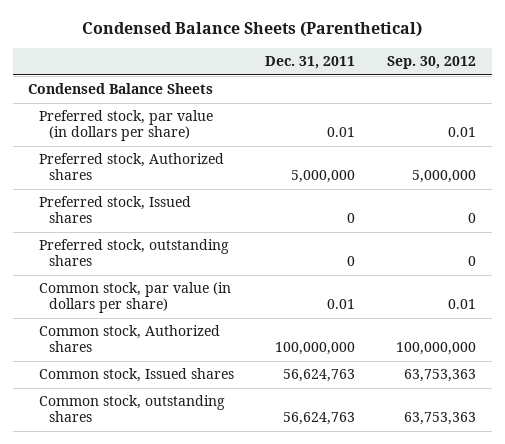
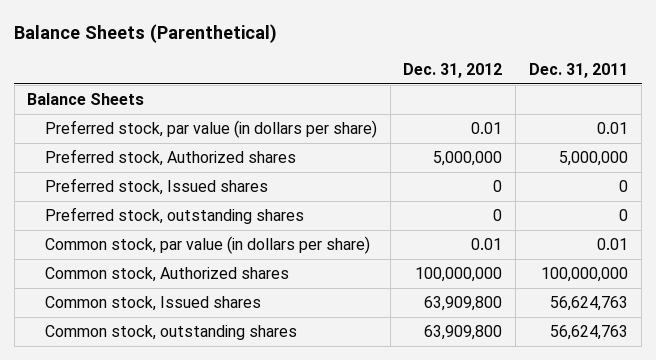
- Condensed Balance Sheets (Parenthetical)
+ Balance Sheets (Parenthetical)
- | Dec. 31, 2011 | Sep. 30, 2012
+ | Dec. 31, 2012 | Dec. 31, 2011
- Condensed Balance Sheets
+ Balance Sheets

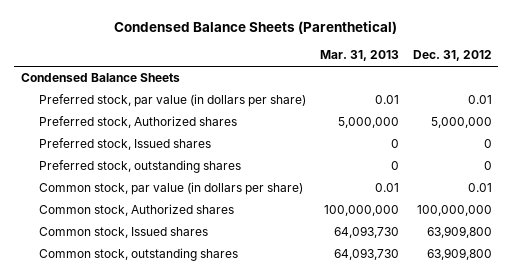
- Balance Sheets (Parenthetical)
+ Condensed Balance Sheets (Parenthetical)
- | Dec. 31, 2012 | Dec. 31, 2011
+ | Mar. 31, 2013 | Dec. 31, 2012
- Balance Sheets
+ Condensed Balance Sheets

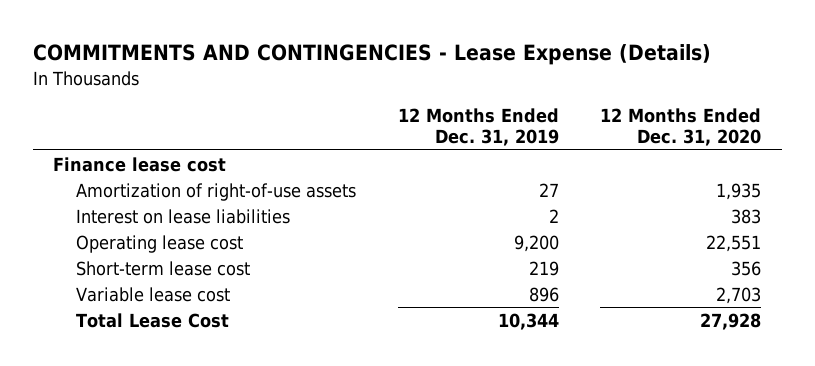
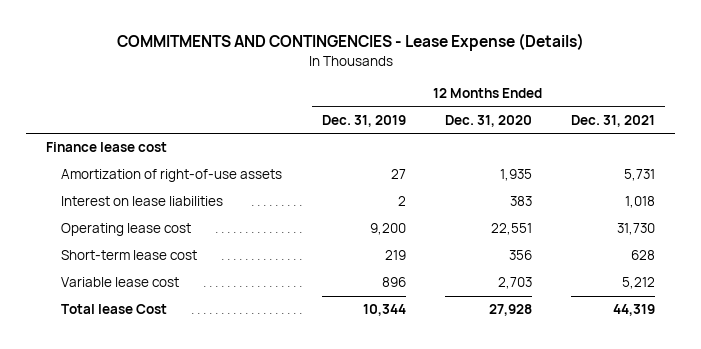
- | 12 Months Ended Dec. 31, 2019 | 12 Months Ended Dec. 31, 2020
+ | 12 Months Ended Dec. 31, 2019 | 12 Months Ended Dec. 31, 2020 | 12 Months Ended Dec. 31, 2021
- Total Lease Cost | 10,344 | 27,928
+ Total lease Cost | 10,344 | 27,928 | 44,319

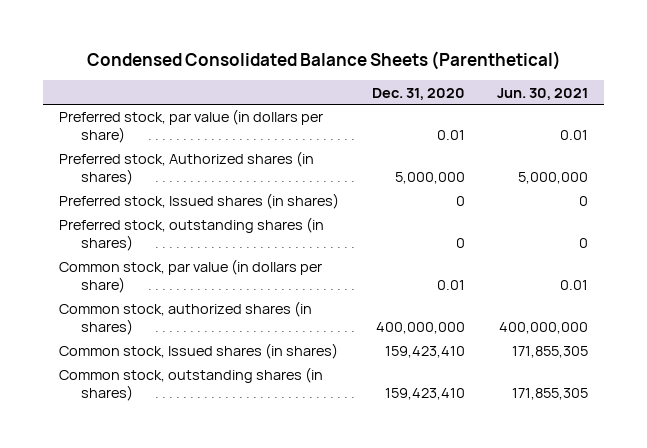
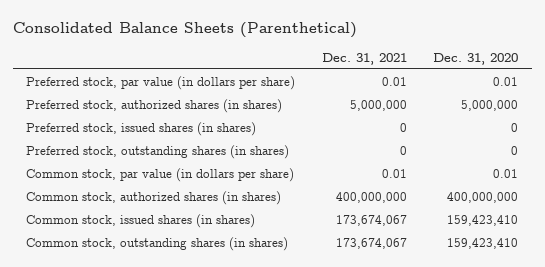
- Condensed Consolidated Balance Sheets (Parenthetical)
+ Consolidated Balance Sheets (Parenthetical)
- | Dec. 31, 2020 | Jun. 30, 2021
+ | Dec. 31, 2021 | Dec. 31, 2020
- Preferred stock, Authorized shares (in shares) | 5,000,000 | 5,000,000
- Preferred stock, Issued shares (in shares) | 0 | 0
+ Preferred stock, authorized shares (in shares) | 5,000,000 | 5,000,000
+ Preferred stock, issued shares (in shares) | 0 | 0
- Common stock, Issued shares (in shares) | 159,423,410 | 171,855,305
+ Common stock, issued shares (in shares) | 173,674,067 | 159,423,410

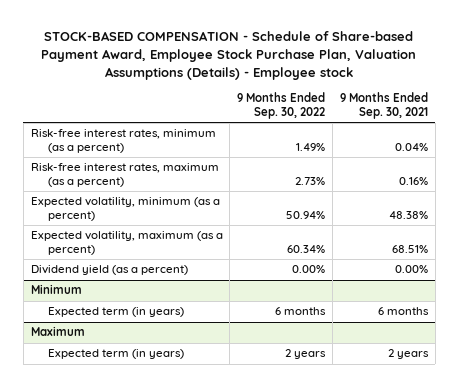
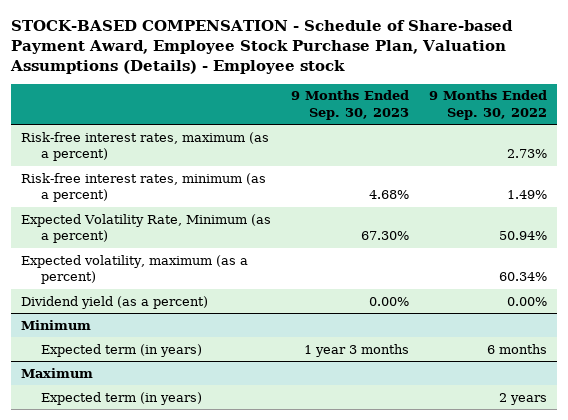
- | 9 Months Ended Sep. 30, 2022 | 9 Months Ended Sep. 30, 2021
+ | 9 Months Ended Sep. 30, 2023 | 9 Months Ended Sep. 30, 2022
- Expected volatility, minimum (as a percent) | 50.94% | 48.38%
moved down: Risk-free interest rates, minimum (as a percent) | 4.68% | 1.49%
+ Expected Volatility Rate, Minimum (as a percent) | 67.30% | 50.94%

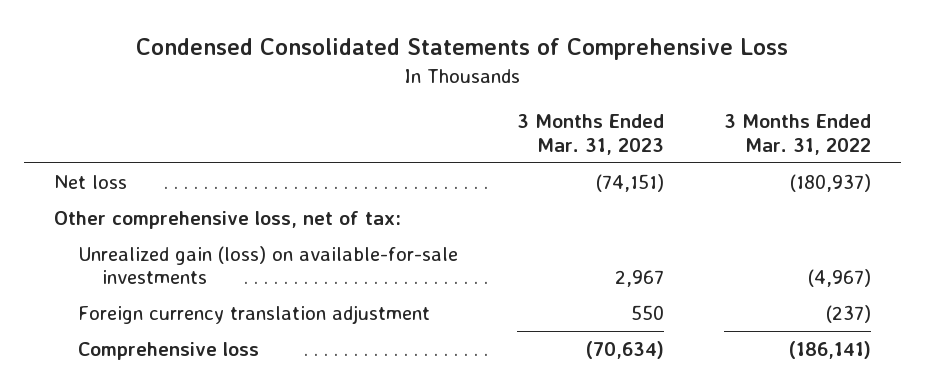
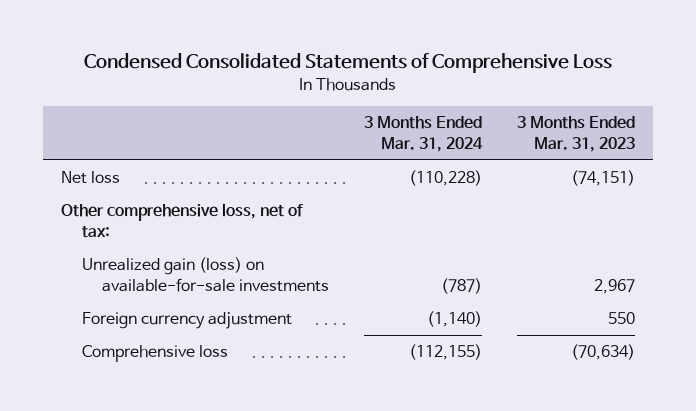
- | 3 Months Ended Mar. 31, 2023 | 3 Months Ended Mar. 31, 2022
+ | 3 Months Ended Mar. 31, 2024 | 3 Months Ended Mar. 31, 2023
- Foreign currency translation adjustment | 550 | (237)
+ Foreign currency adjustment | (1,140) | 550

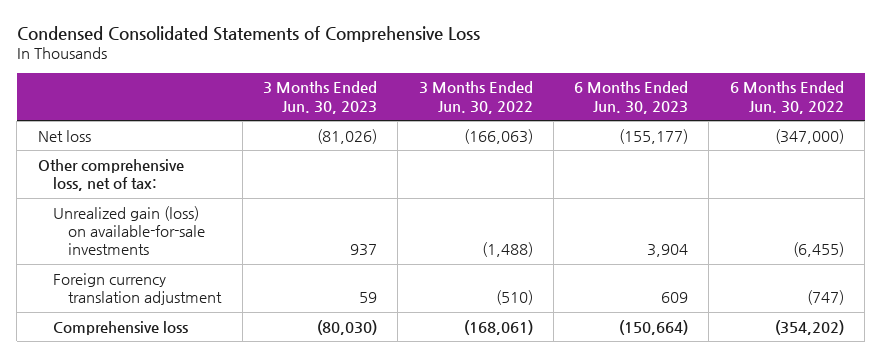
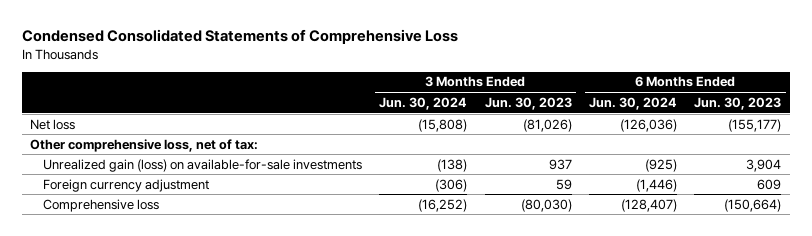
- | 3 Months Ended Jun. 30, 2023 | 3 Months Ended Jun. 30, 2022 | 6 Months Ended Jun. 30, 2023 | 6 Months Ended Jun. 30, 2022
+ | 3 Months Ended Jun. 30, 2024 | 3 Months Ended Jun. 30, 2023 | 6 Months Ended Jun. 30, 2024 | 6 Months Ended Jun. 30, 2023
- Foreign currency translation adjustment | 59 | (510) | 609 | (747)
+ Foreign currency adjustment | (306) | 59 | (1,446) | 609

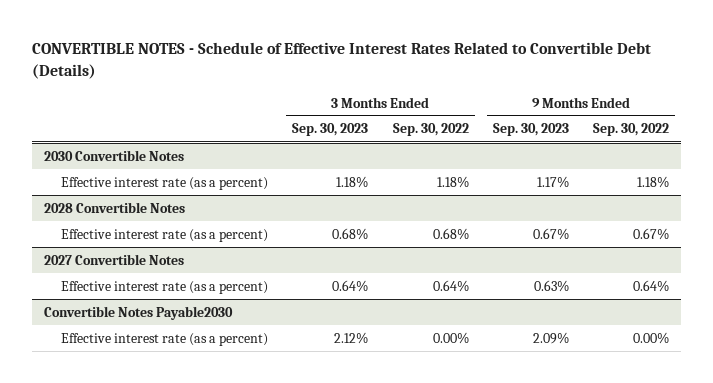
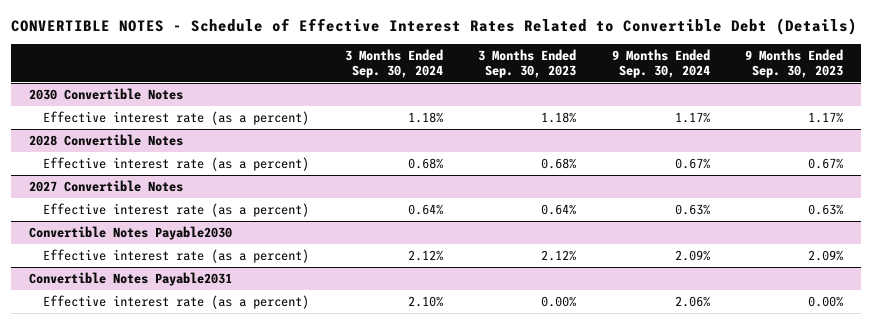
- | 3 Months Ended Sep. 30, 2023 | 3 Months Ended Sep. 30, 2022 | 9 Months Ended Sep. 30, 2023 | 9 Months Ended Sep. 30, 2022
+ | 3 Months Ended Sep. 30, 2024 | 3 Months Ended Sep. 30, 2023 | 9 Months Ended Sep. 30, 2024 | 9 Months Ended Sep. 30, 2023
+ Convertible Notes Payable2031
+ Effective interest rate (as a percent) | 2.10% | 0.00% | 2.06% | 0.00%

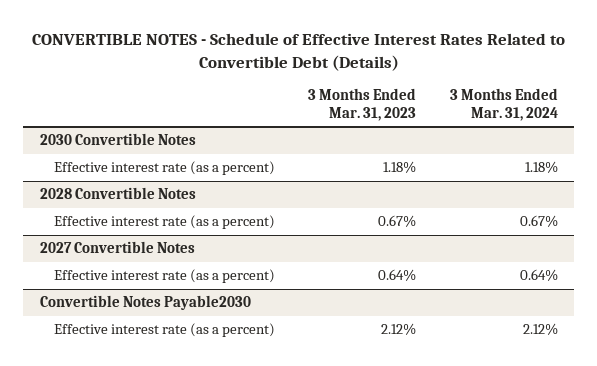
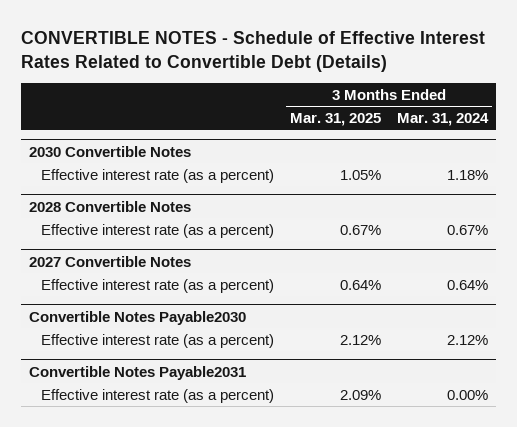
- | 3 Months Ended Mar. 31, 2023 | 3 Months Ended Mar. 31, 2024
+ | 3 Months Ended Mar. 31, 2025 | 3 Months Ended Mar. 31, 2024
+ Convertible Notes Payable2031
+ Effective interest rate (as a percent) | 2.09% | 0.00%

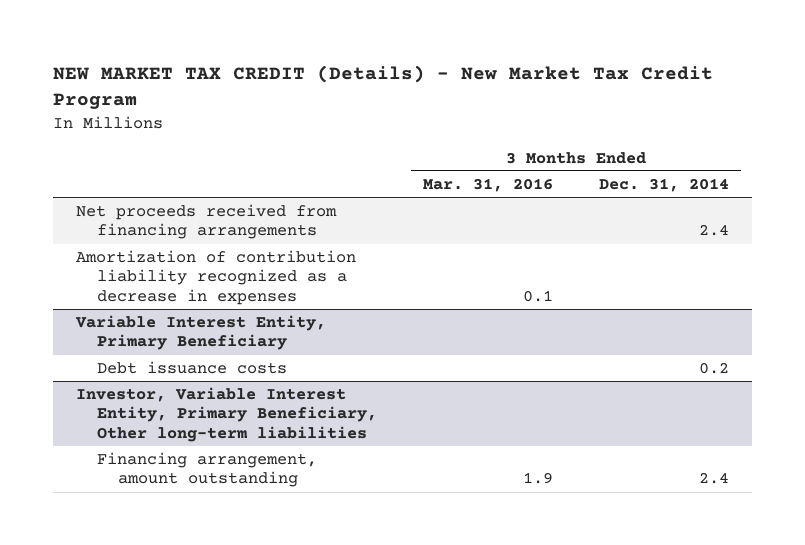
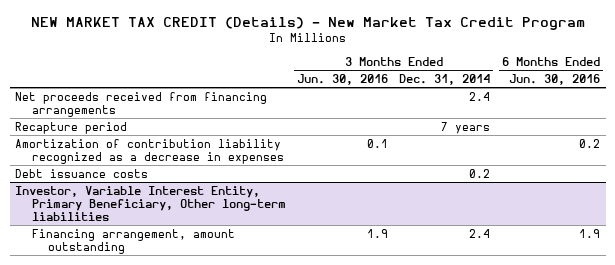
- | 3 Months Ended Mar. 31, 2016 | 3 Months Ended Dec. 31, 2014
+ | 3 Months Ended Jun. 30, 2016 | 3 Months Ended Dec. 31, 2014 | 6 Months Ended Jun. 30, 2016
+ Recapture period | | 7 years |
- Variable Interest Entity, Primary Beneficiary

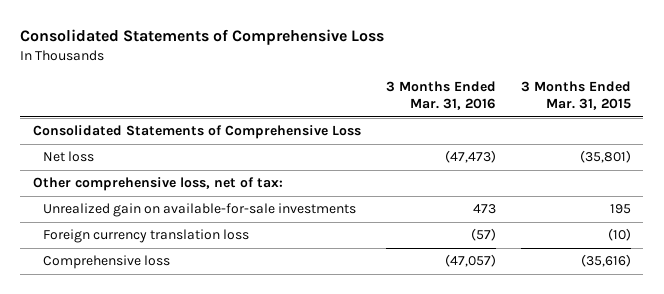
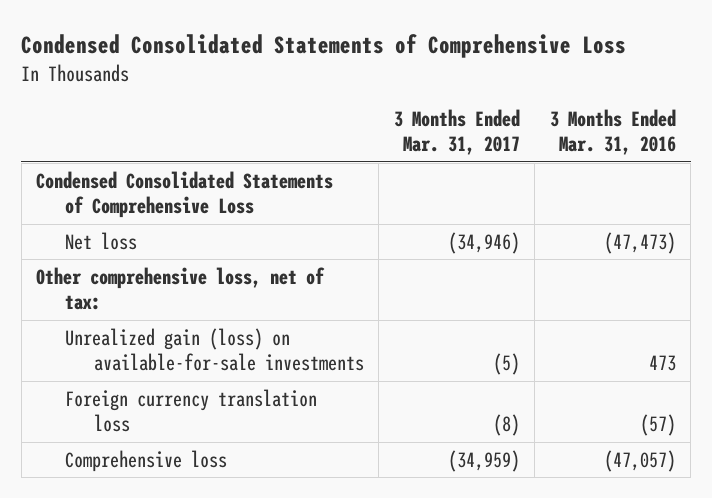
- Consolidated Statements of Comprehensive Loss
+ Condensed Consolidated Statements of Comprehensive Loss
- | 3 Months Ended Mar. 31, 2016 | 3 Months Ended Mar. 31, 2015
+ | 3 Months Ended Mar. 31, 2017 | 3 Months Ended Mar. 31, 2016
- Consolidated Statements of Comprehensive Loss
+ Condensed Consolidated Statements of Comprehensive Loss
- Unrealized gain on available-for-sale investments | 473 | 195
+ Unrealized gain (loss) on available-for-sale investments | (5) | 473

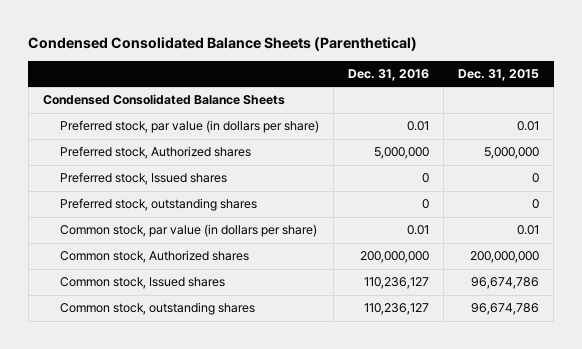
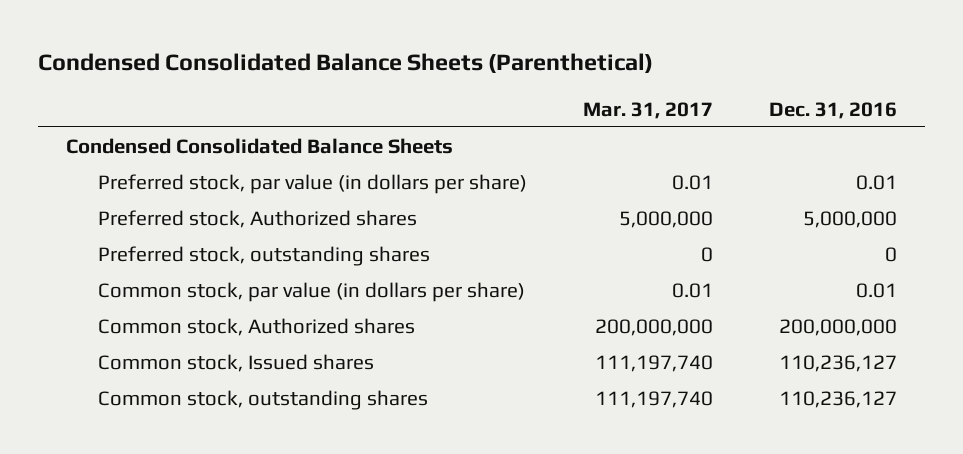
- | Dec. 31, 2016 | Dec. 31, 2015
+ | Mar. 31, 2017 | Dec. 31, 2016
- Preferred stock, Issued shares | 0 | 0

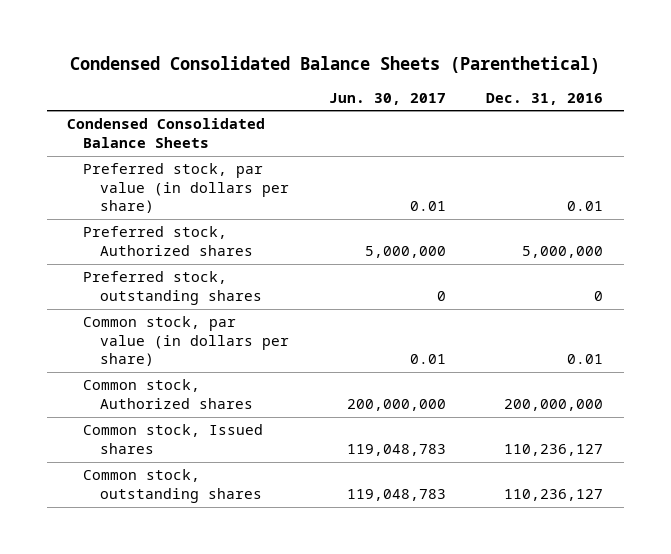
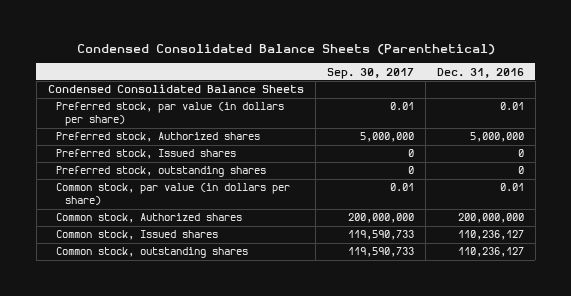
- | Jun. 30, 2017 | Dec. 31, 2016
+ | Sep. 30, 2017 | Dec. 31, 2016
+ Preferred stock, Issued shares | 0 | 0

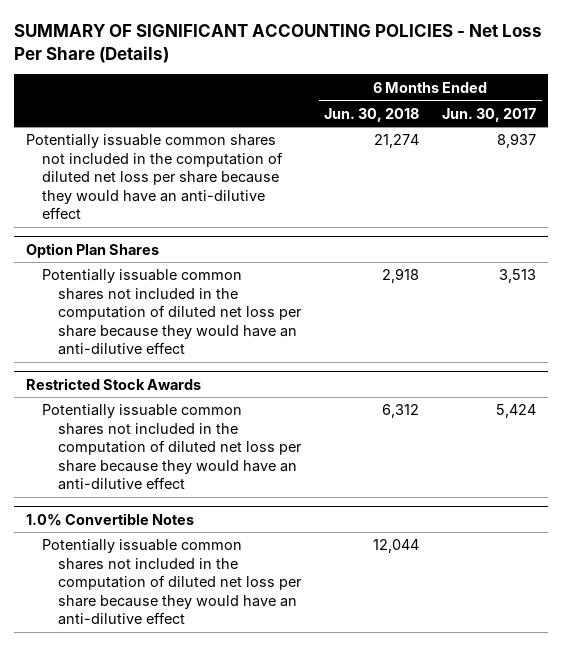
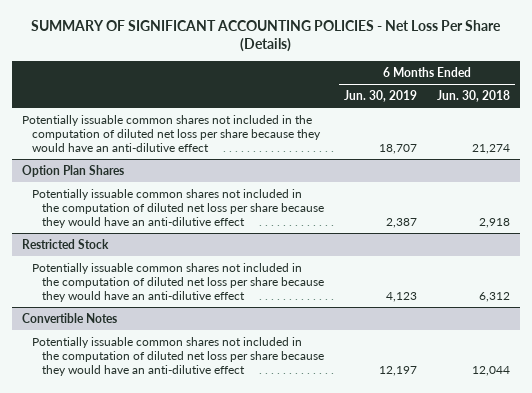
- | 6 Months Ended Jun. 30, 2018 | 6 Months Ended Jun. 30, 2017
+ | 6 Months Ended Jun. 30, 2019 | 6 Months Ended Jun. 30, 2018
- Restricted Stock Awards
+ Restricted Stock
- 1.0% Convertible Notes
+ Convertible Notes

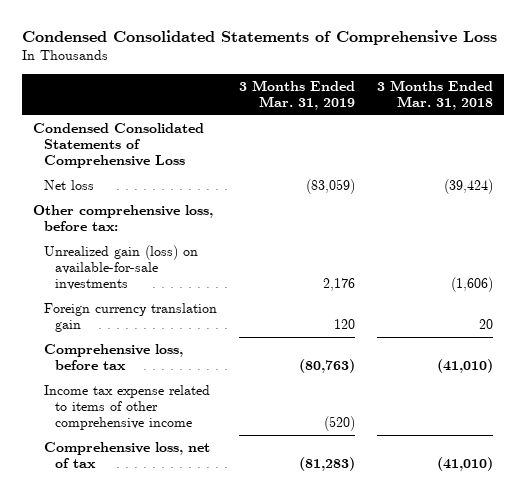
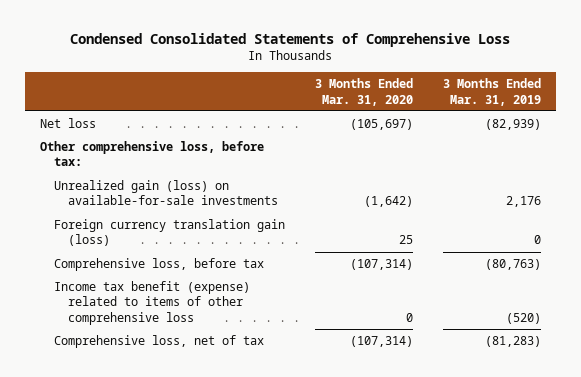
- | 3 Months Ended Mar. 31, 2019 | 3 Months Ended Mar. 31, 2018
+ | 3 Months Ended Mar. 31, 2020 | 3 Months Ended Mar. 31, 2019
- Condensed Consolidated Statements of Comprehensive Loss
- Net loss | (83,059) | (39,424)
+ Net loss | (105,697) | (82,939)
- Foreign currency translation gain | 120 | 20
+ Foreign currency translation gain (loss) | 25 | 0
- Income tax expense related to items of other comprehensive income | (520) |
+ Income tax benefit (expense) related to items of other comprehensive loss | 0 | (520)

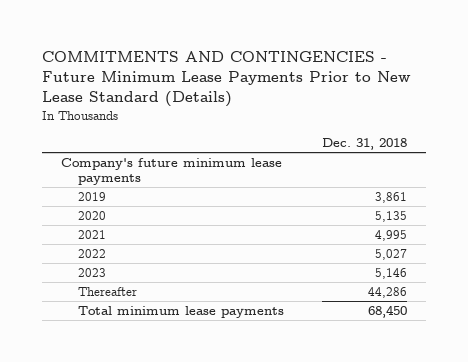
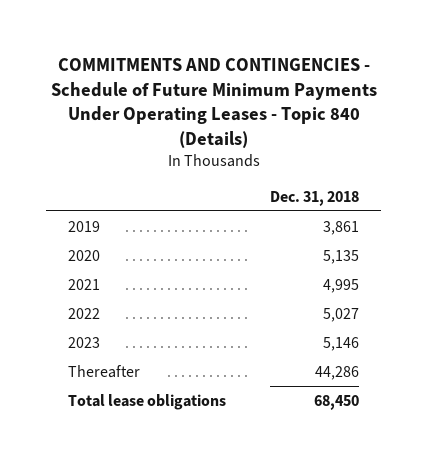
- COMMITMENTS AND CONTINGENCIES - Future Minimum Lease Payments Prior to New Lease Standard (Details)
+ COMMITMENTS AND CONTINGENCIES - Schedule of Future Minimum Payments Under Operating Leases - Topic 840 (Details)
- Company's future minimum lease payments
- Total minimum lease payments | 68,450
+ Total lease obligations | 68,450

